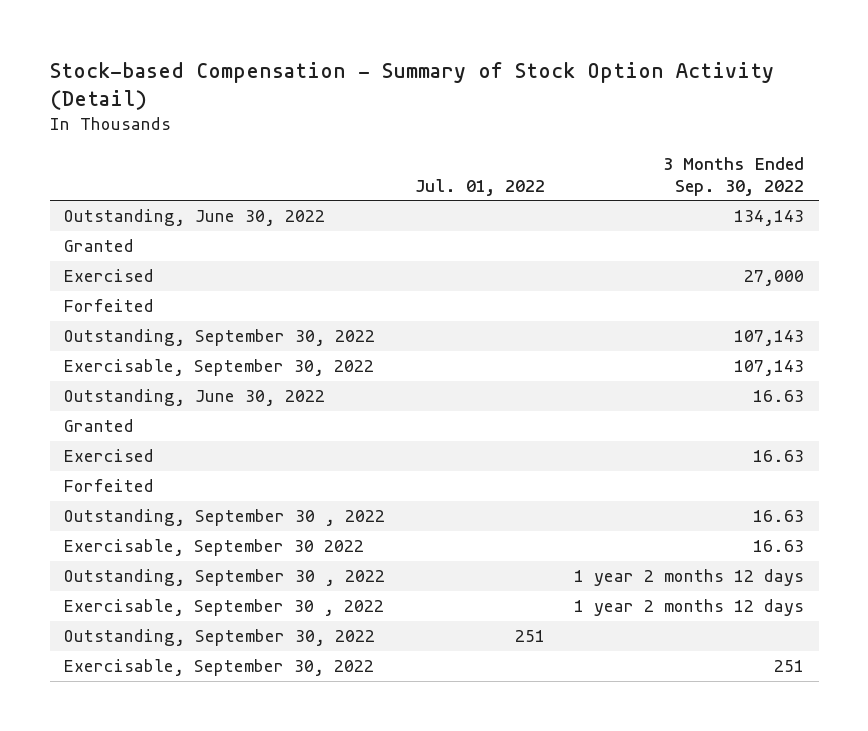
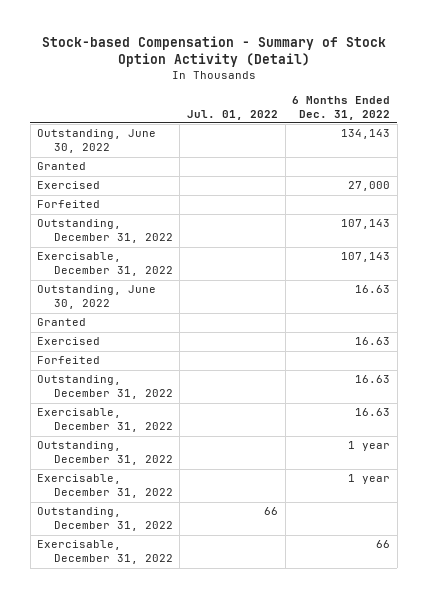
- | Jul. 01, 2022 | 3 Months Ended Sep. 30, 2022
+ | Jul. 01, 2022 | 6 Months Ended Dec. 31, 2022
- Outstanding, September 30, 2022 | | 107,143
- Exercisable, September 30, 2022 | | 107,143
+ Outstanding, December 31, 2022 | | 107,143
+ Exercisable, December 31, 2022 | | 107,143
- Outstanding, September 30 , 2022 | | 16.63
- Exercisable, September 30 2022 | | 16.63
- Outstanding, September 30 , 2022 | | 1 year 2 months 12 days
- Exercisable, September 30 , 2022 | | 1 year 2 months 12 days
- Outstanding, September 30, 2022 | 251 |
- Exercisable, September 30, 2022 | | 251
+ Outstanding, December 31, 2022 | | 16.63
+ Exercisable, December 31, 2022 | | 16.63
+ Outstanding, December 31, 2022 | | 1 year
+ Exercisable, December 31, 2022 | | 1 year
+ Outstanding, December 31, 2022 | 66 |
+ Exercisable, December 31, 2022 | | 66

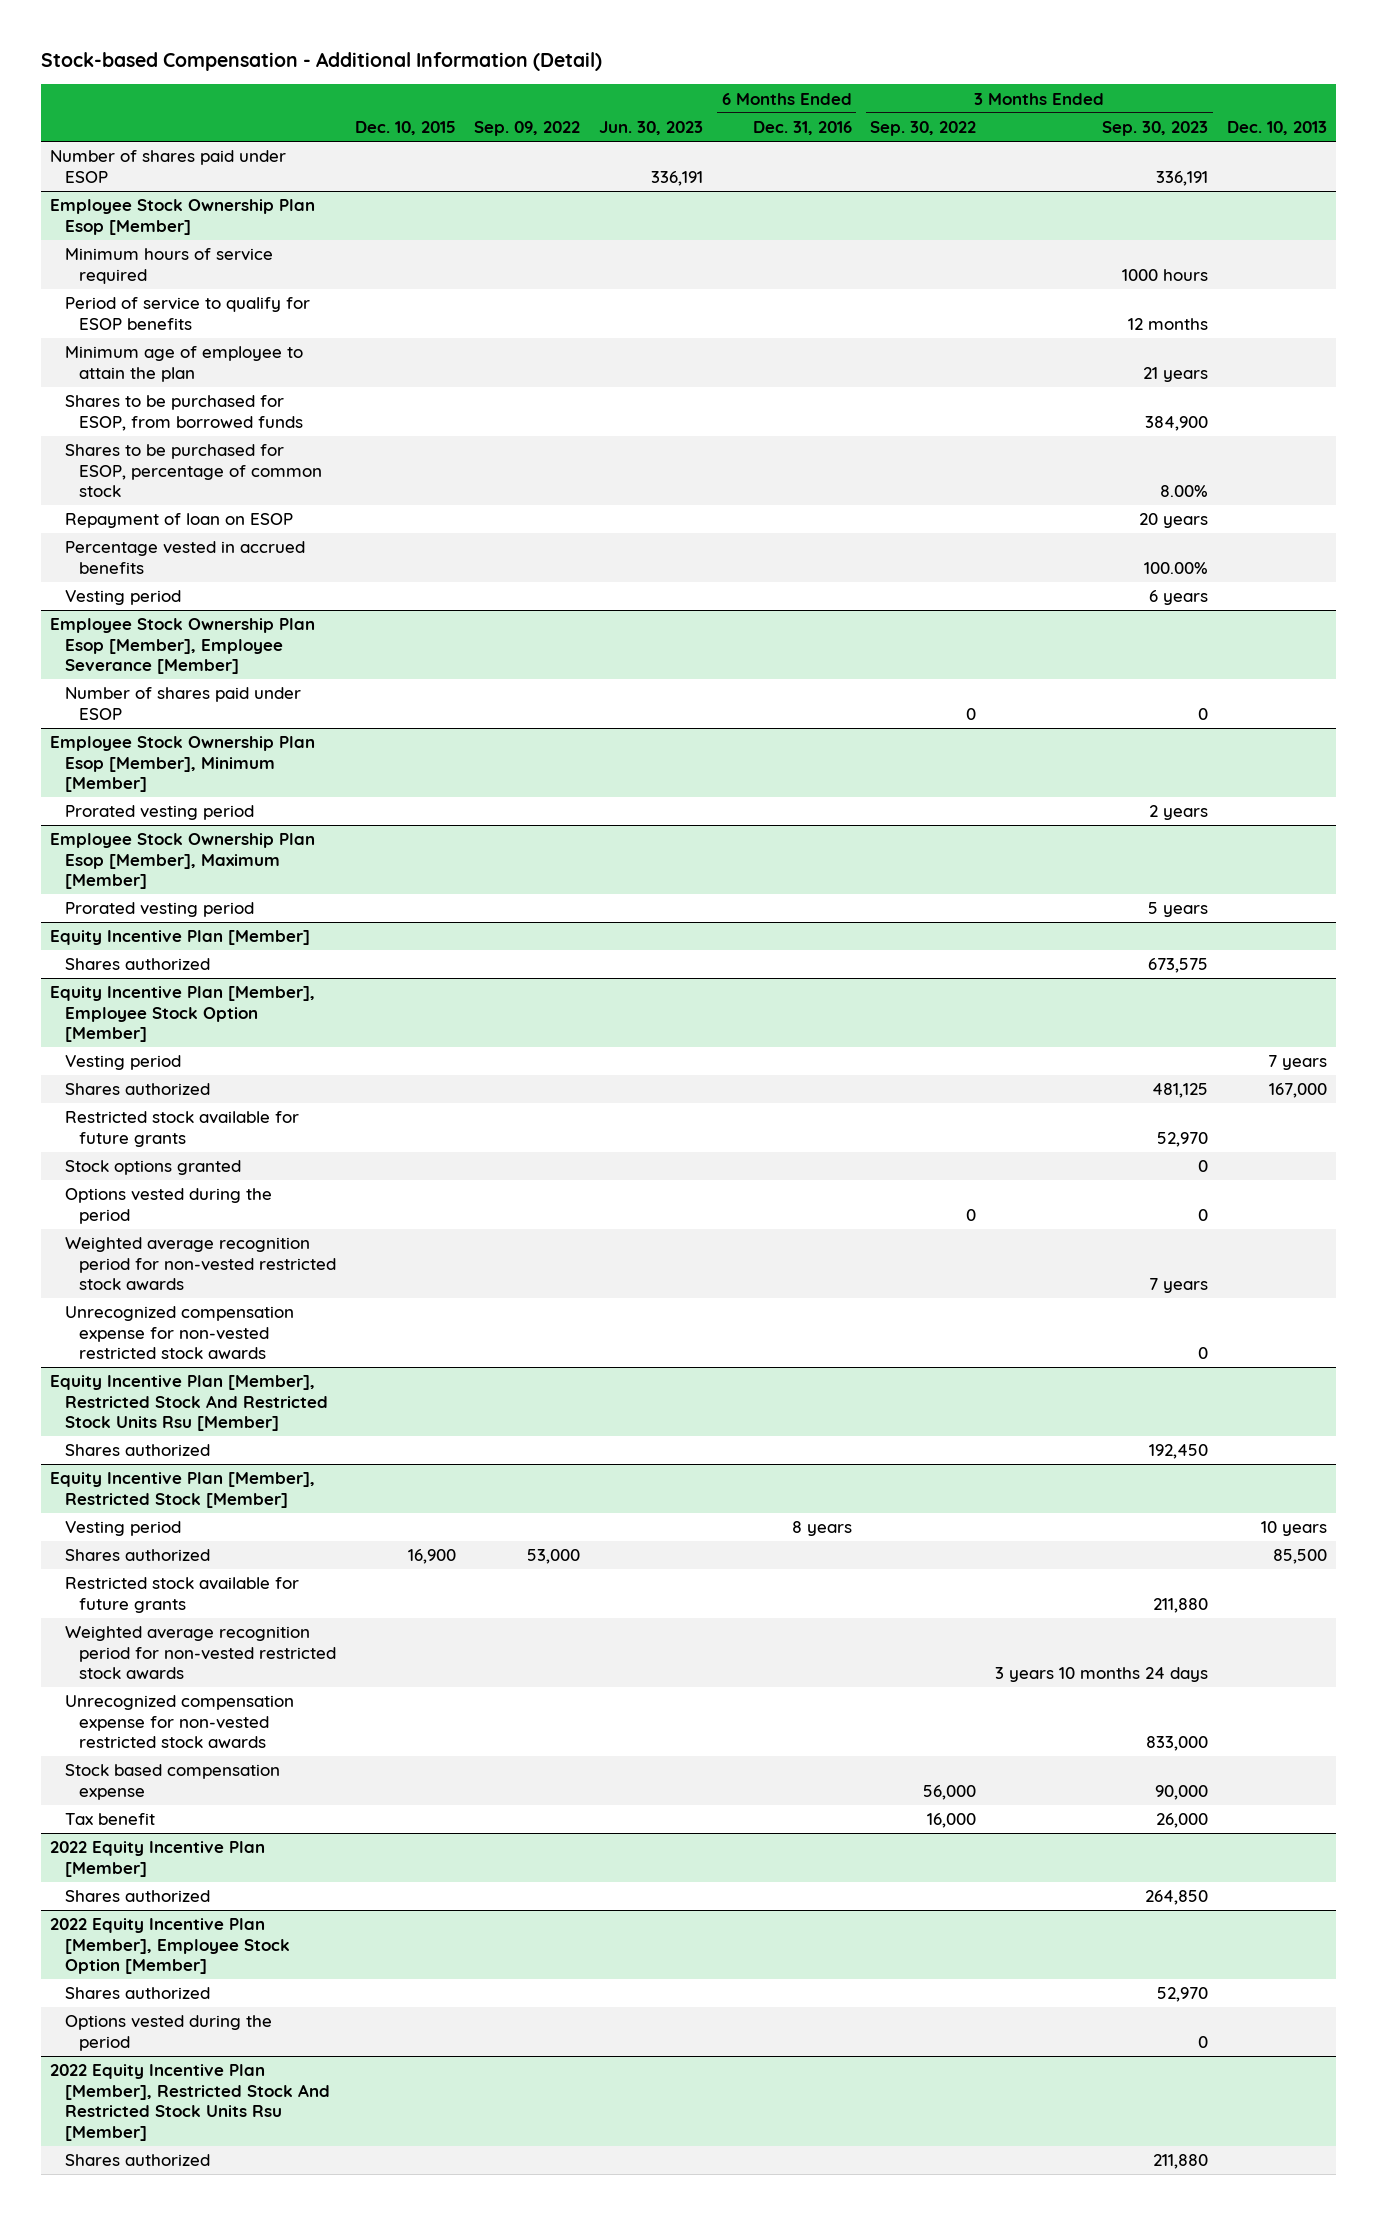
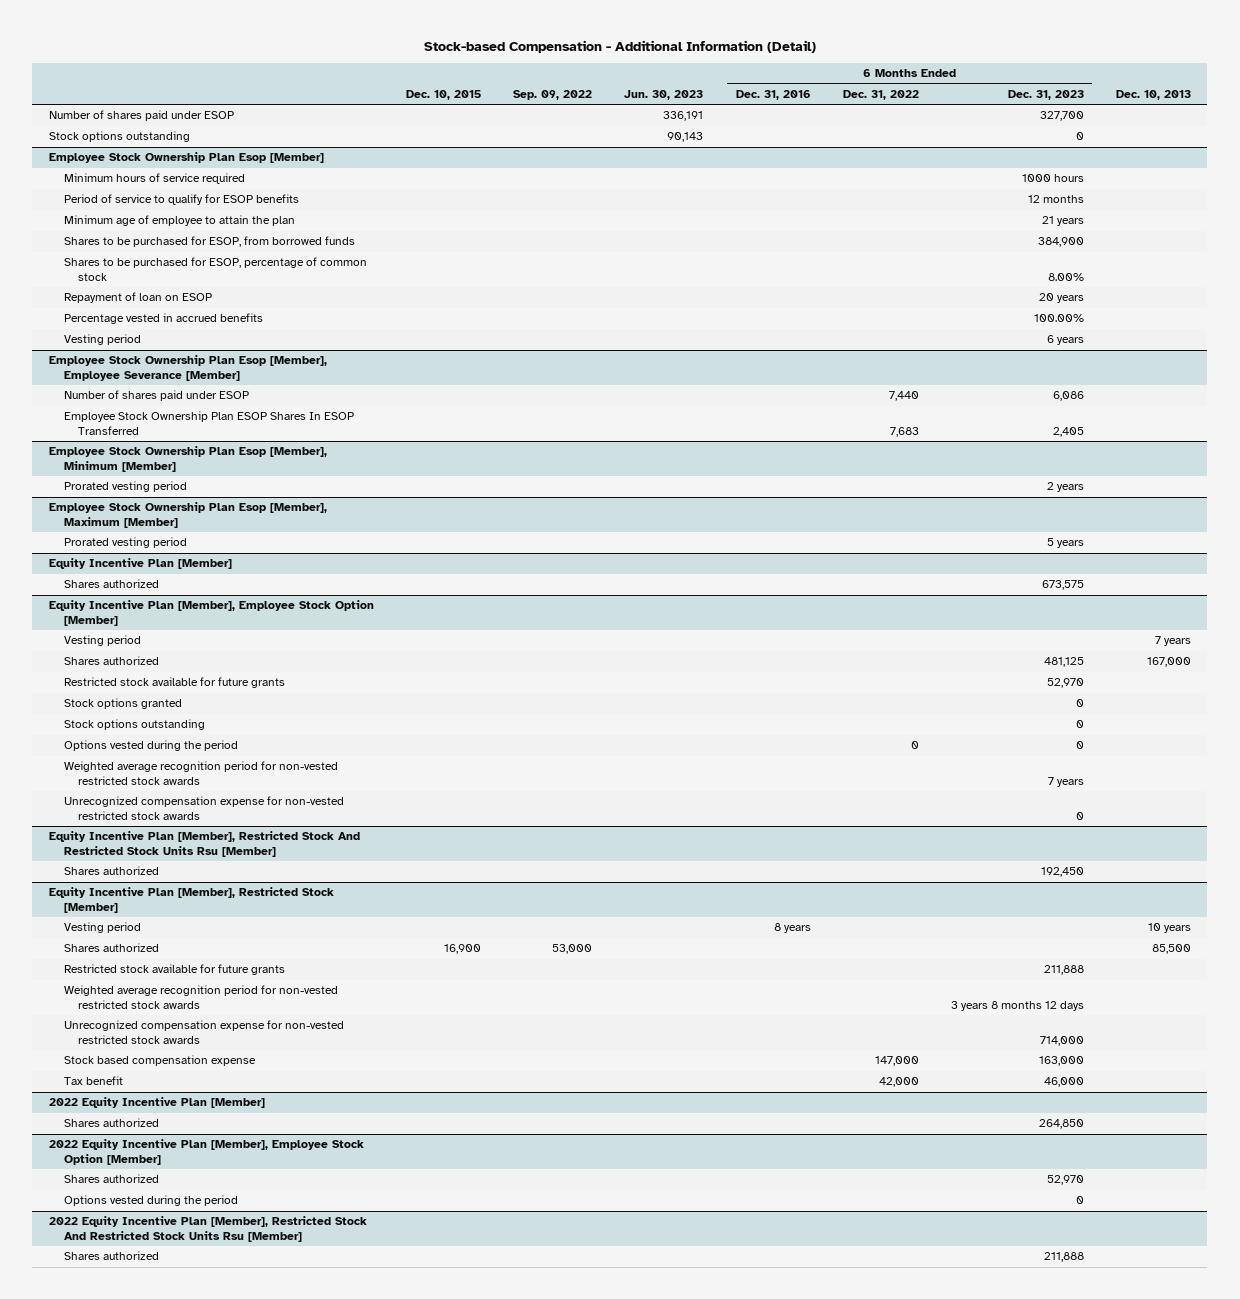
- | Dec. 10, 2015 | Sep. 09, 2022 | Jun. 30, 2023 | 6 Months Ended Dec. 31, 2016 | 3 Months Ended Sep. 30, 2022 | 3 Months Ended Sep. 30, 2023 | Dec. 10, 2013
+ | Dec. 10, 2015 | Sep. 09, 2022 | Jun. 30, 2023 | 6 Months Ended Dec. 31, 2016 | 6 Months Ended Dec. 31, 2022 | 6 Months Ended Dec. 31, 2023 | Dec. 10, 2013
+ Stock options outstanding | | | 90,143 | | | 0 |
@ Employee Stock Ownership Plan Esop [Member], Employee Severance [Member]
+ Employee Stock Ownership Plan ESOP Shares In ESOP Transferred | | | | | 7,683 | 2,405 |
@ Equity Incentive Plan [Member], Employee Stock Option [Member]
+ Stock options outstanding | | | | | | 0 |

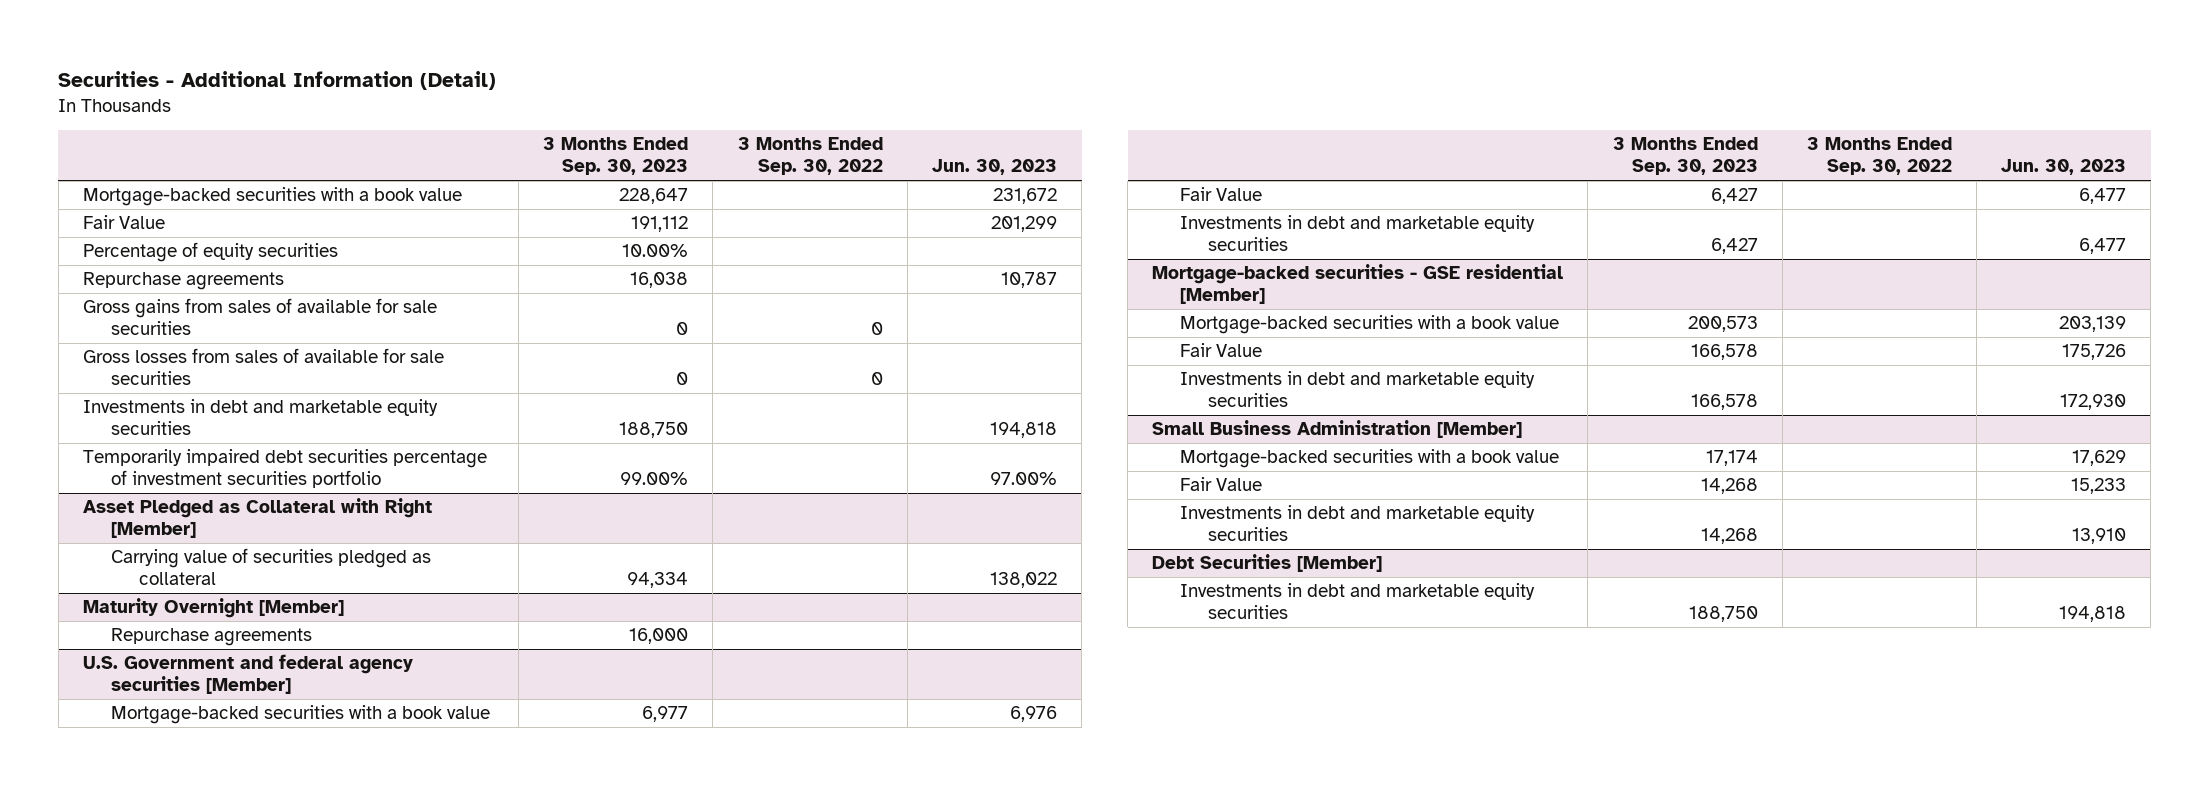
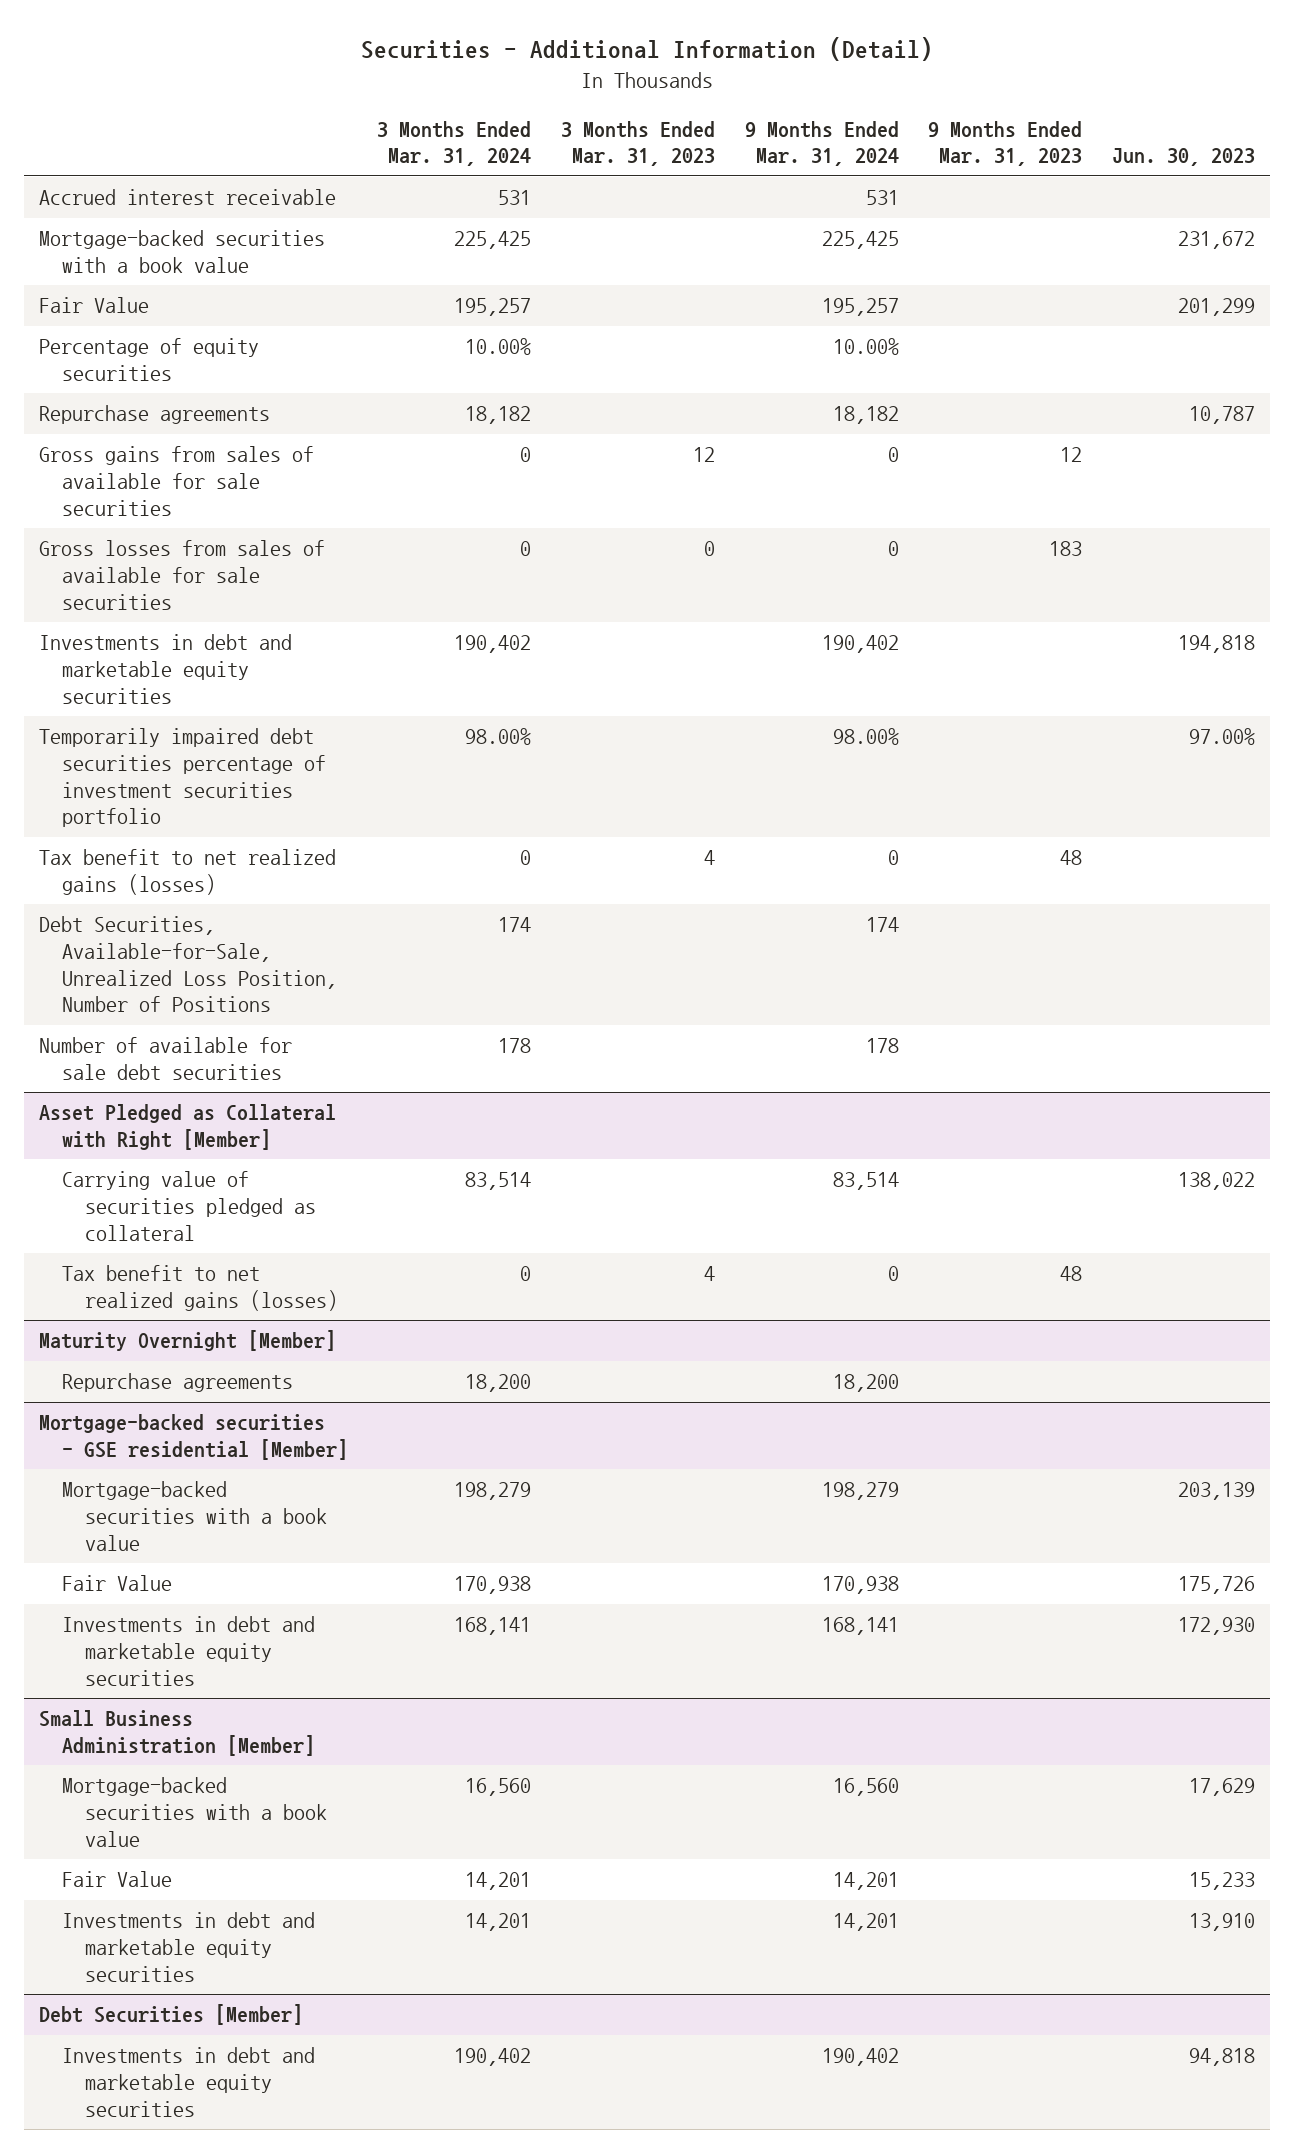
- | 3 Months Ended Sep. 30, 2023 | 3 Months Ended Sep. 30, 2022 | Jun. 30, 2023
+ | 3 Months Ended Mar. 31, 2024 | 3 Months Ended Mar. 31, 2023 | 9 Months Ended Mar. 31, 2024 | 9 Months Ended Mar. 31, 2023 | Jun. 30, 2023
+ Accrued interest receivable | 531 | | 531 | |
+ Tax benefit to net realized gains (losses) | 0 | 4 | 0 | 48 |
+ Debt Securities, Available-for-Sale, Unrealized Loss Position, Number of Positions | 174 | | 174 | |
+ Number of available for sale debt securities | 178 | | 178 | |
@ Asset Pledged as Collateral with Right [Member]
+ Tax benefit to net realized gains (losses) | 0 | 4 | 0 | 48 |
- U.S. Government and federal agency securities [Member]
- Mortgage-backed securities with a book value | 6,977 | | 6,976
- Fair Value | 6,427 | | 6,477
- Investments in debt and marketable equity securities | 6,427 | | 6,477
@ Debt Securities [Member]
- Investments in debt and marketable equity securities | 188,750 | | 194,818
+ Investments in debt and marketable equity securities | 190,402 | | 190,402 | | 94,818

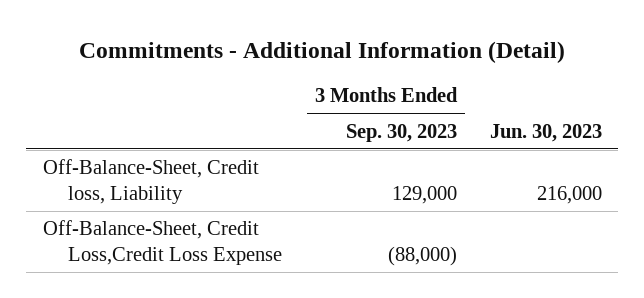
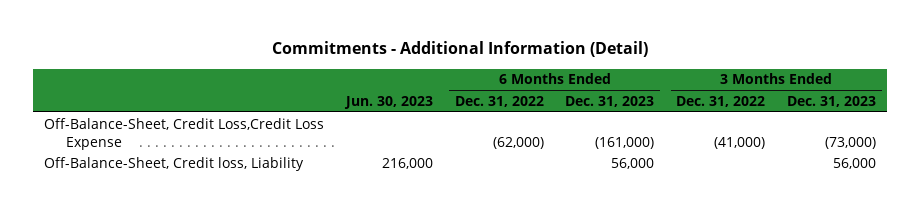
- | 3 Months Ended Sep. 30, 2023 | Jun. 30, 2023
+ | Jun. 30, 2023 | 6 Months Ended Dec. 31, 2022 | 6 Months Ended Dec. 31, 2023 | 3 Months Ended Dec. 31, 2022 | 3 Months Ended Dec. 31, 2023
moved down: Off-Balance-Sheet, Credit loss, Liability | 216,000 | | 56,000 | | 56,000

